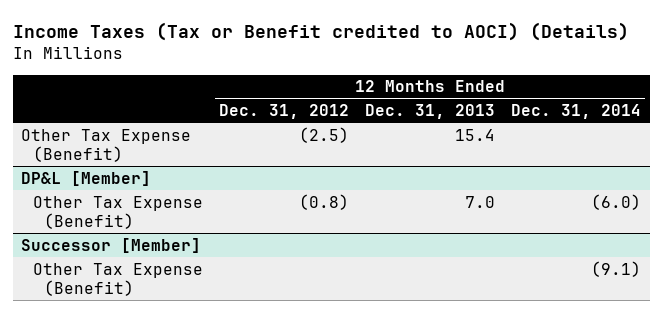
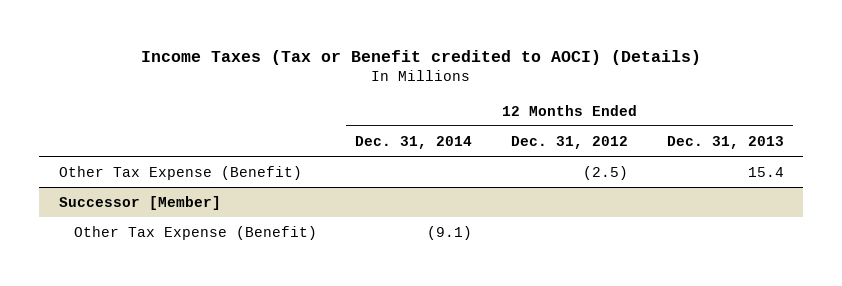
- | 12 Months Ended Dec. 31, 2012 | 12 Months Ended Dec. 31, 2013 | 12 Months Ended Dec. 31, 2014
+ | 12 Months Ended Dec. 31, 2014 | 12 Months Ended Dec. 31, 2012 | 12 Months Ended Dec. 31, 2013
- DP&L [Member]
- Other Tax Expense (Benefit) | (0.8) | 7.0 | (6.0)

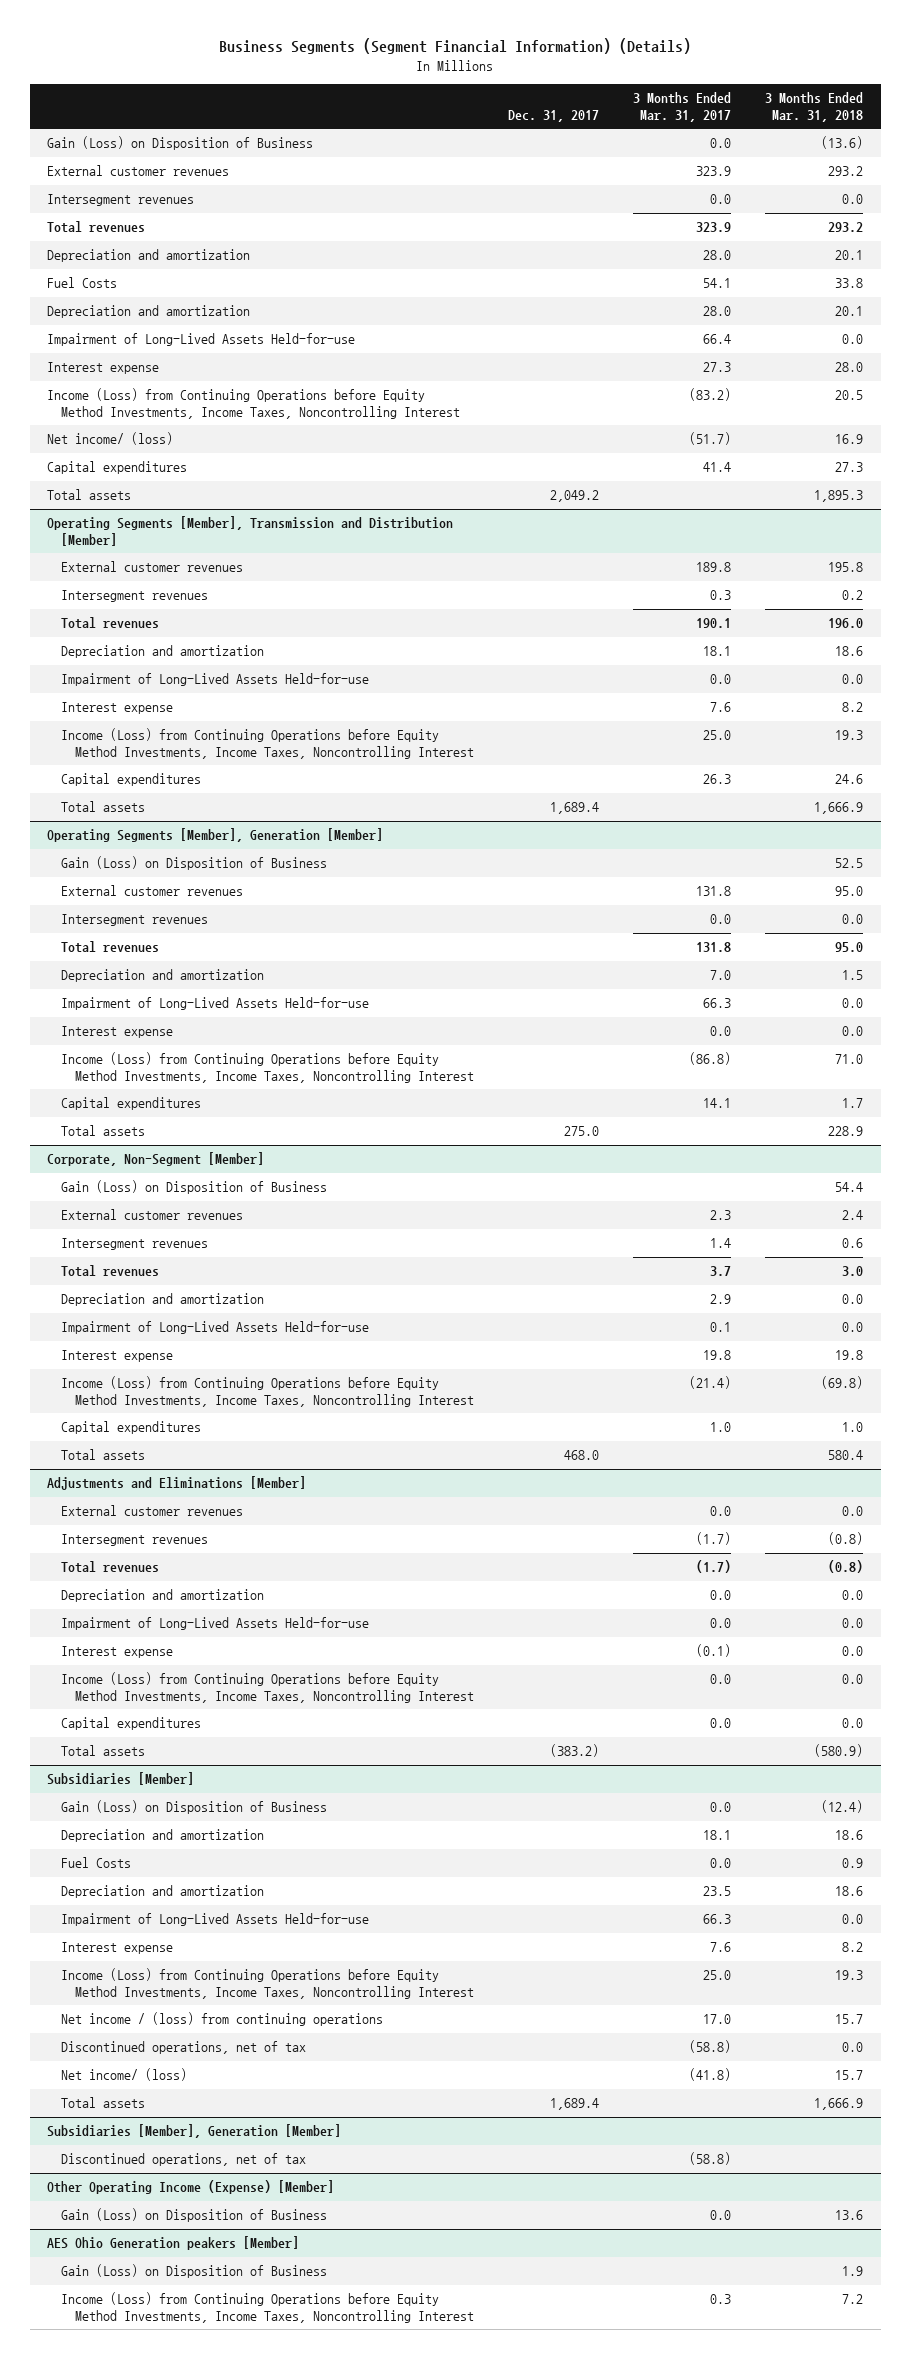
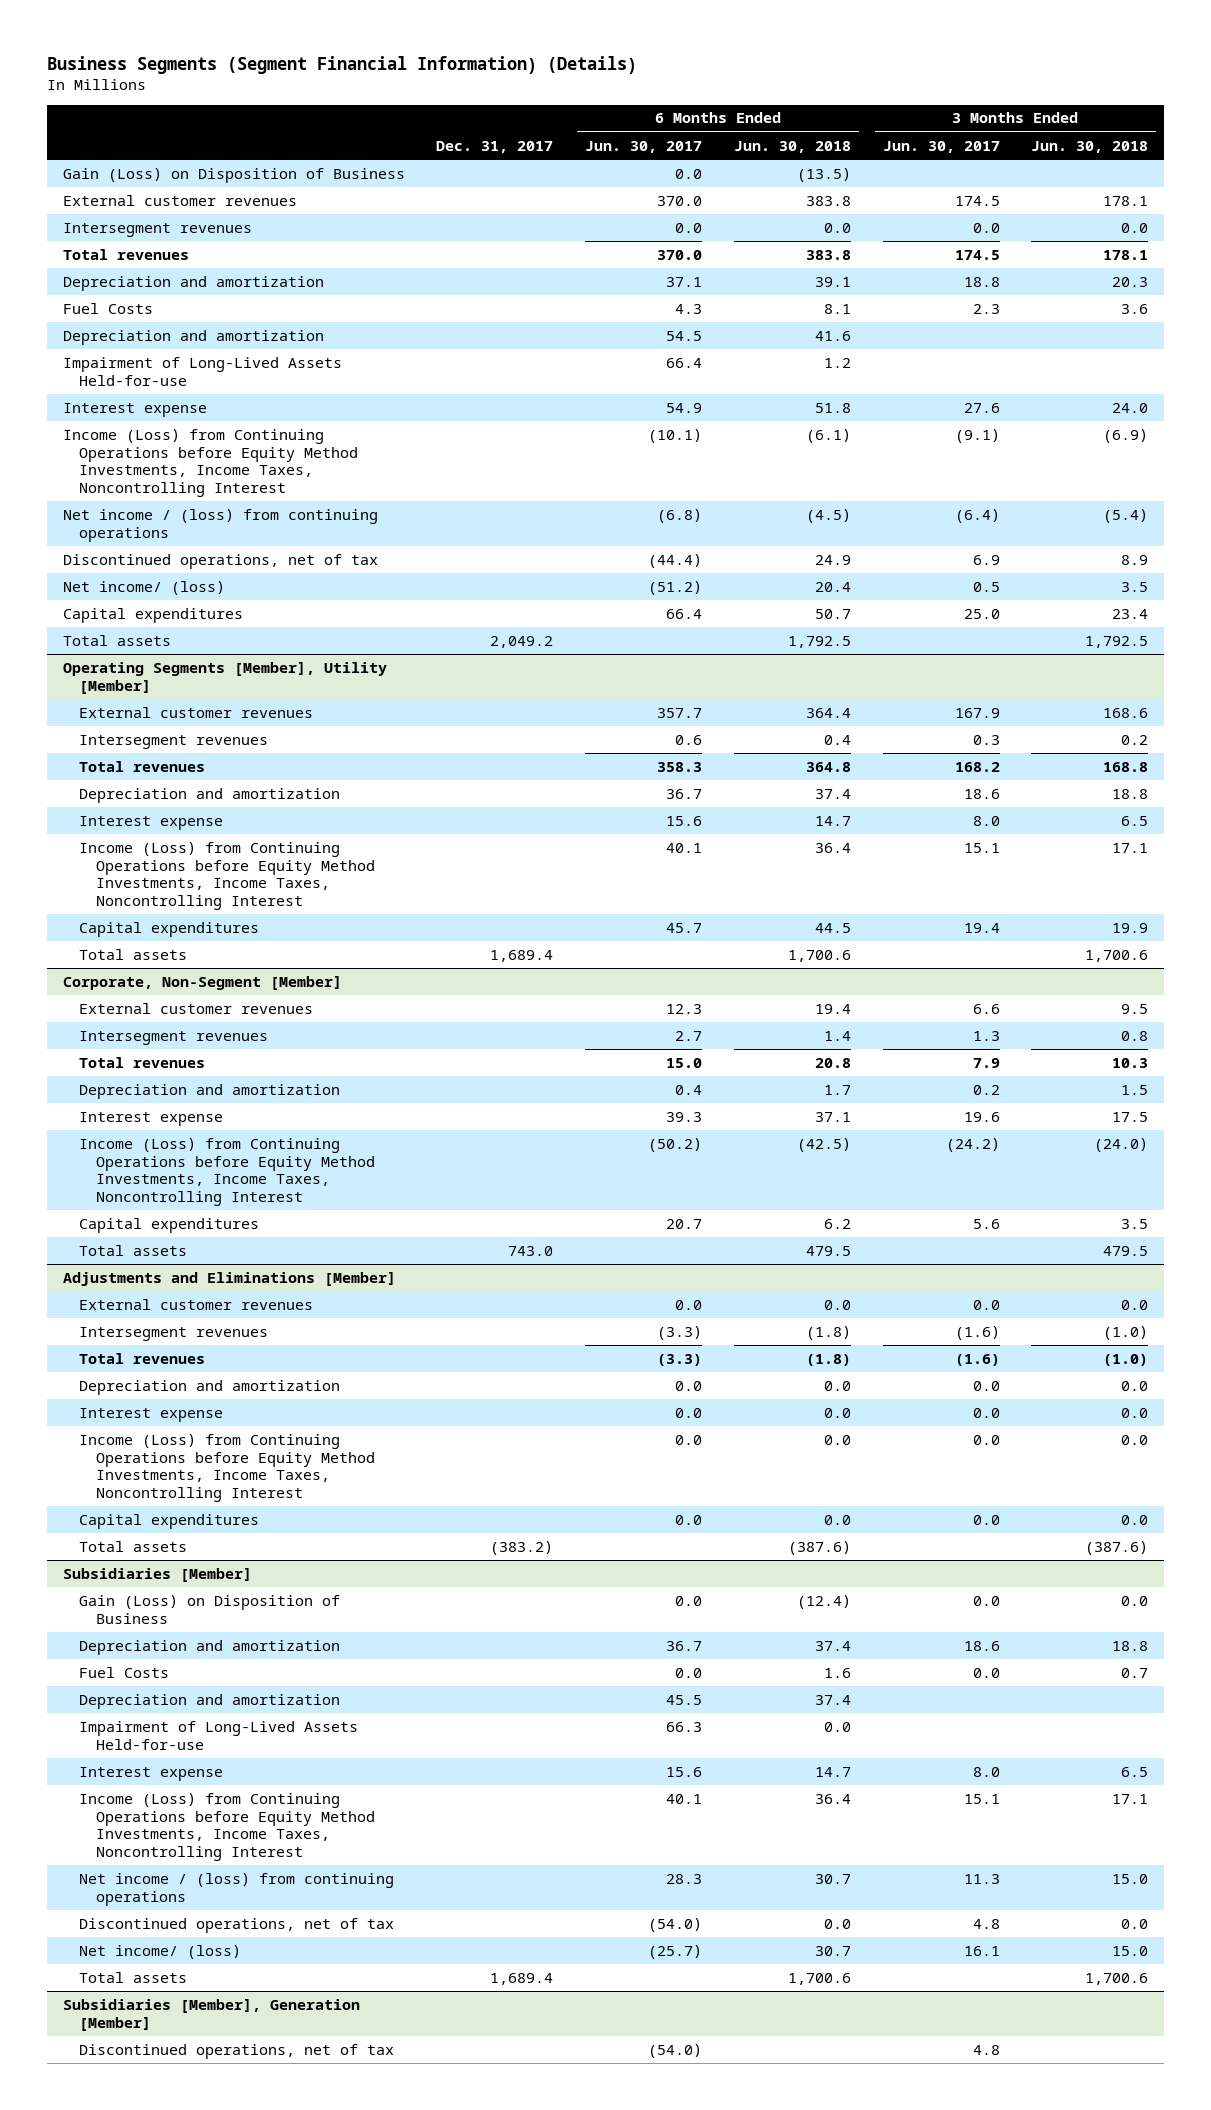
- | Dec. 31, 2017 | 3 Months Ended Mar. 31, 2017 | 3 Months Ended Mar. 31, 2018
+ | Dec. 31, 2017 | 6 Months Ended Jun. 30, 2017 | 6 Months Ended Jun. 30, 2018 | 3 Months Ended Jun. 30, 2017 | 3 Months Ended Jun. 30, 2018
+ Net income / (loss) from continuing operations | | (6.8) | (4.5) | (6.4) | (5.4)
+ Discontinued operations, net of tax | | (44.4) | 24.9 | 6.9 | 8.9
- Operating Segments [Member], Transmission and Distribution [Member]
+ Operating Segments [Member], Utility [Member]
- Impairment of Long-Lived Assets Held-for-use | | 0.0 | 0.0
- Operating Segments [Member], Generation [Member]
- Gain (Loss) on Disposition of Business | | | 52.5
- External customer revenues | | 131.8 | 95.0
- Intersegment revenues | | 0.0 | 0.0
- Total revenues | | 131.8 | 95.0
- Depreciation and amortization | | 7.0 | 1.5
- Impairment of Long-Lived Assets Held-for-use | | 66.3 | 0.0
- Interest expense | | 0.0 | 0.0
- Income (Loss) from Continuing Operations before Equity Method Investments, Income Taxes, Noncontrolling Interest | | (86.8) | 71.0
- Capital expenditures | | 14.1 | 1.7
- Total assets | 275.0 | | 228.9
@ Corporate, Non-Segment [Member]
- Gain (Loss) on Disposition of Business | | | 54.4
- Impairment of Long-Lived Assets Held-for-use | | 0.1 | 0.0
- Total assets | 468.0 | | 580.4
+ Total assets | 743.0 | | 479.5 | | 479.5
@ Adjustments and Eliminations [Member]
- Impairment of Long-Lived Assets Held-for-use | | 0.0 | 0.0
- Other Operating Income (Expense) [Member]
- Gain (Loss) on Disposition of Business | | 0.0 | 13.6
- AES Ohio Generation peakers [Member]
- Gain (Loss) on Disposition of Business | | | 1.9
- Income (Loss) from Continuing Operations before Equity Method Investments, Income Taxes, Noncontrolling Interest | | 0.3 | 7.2

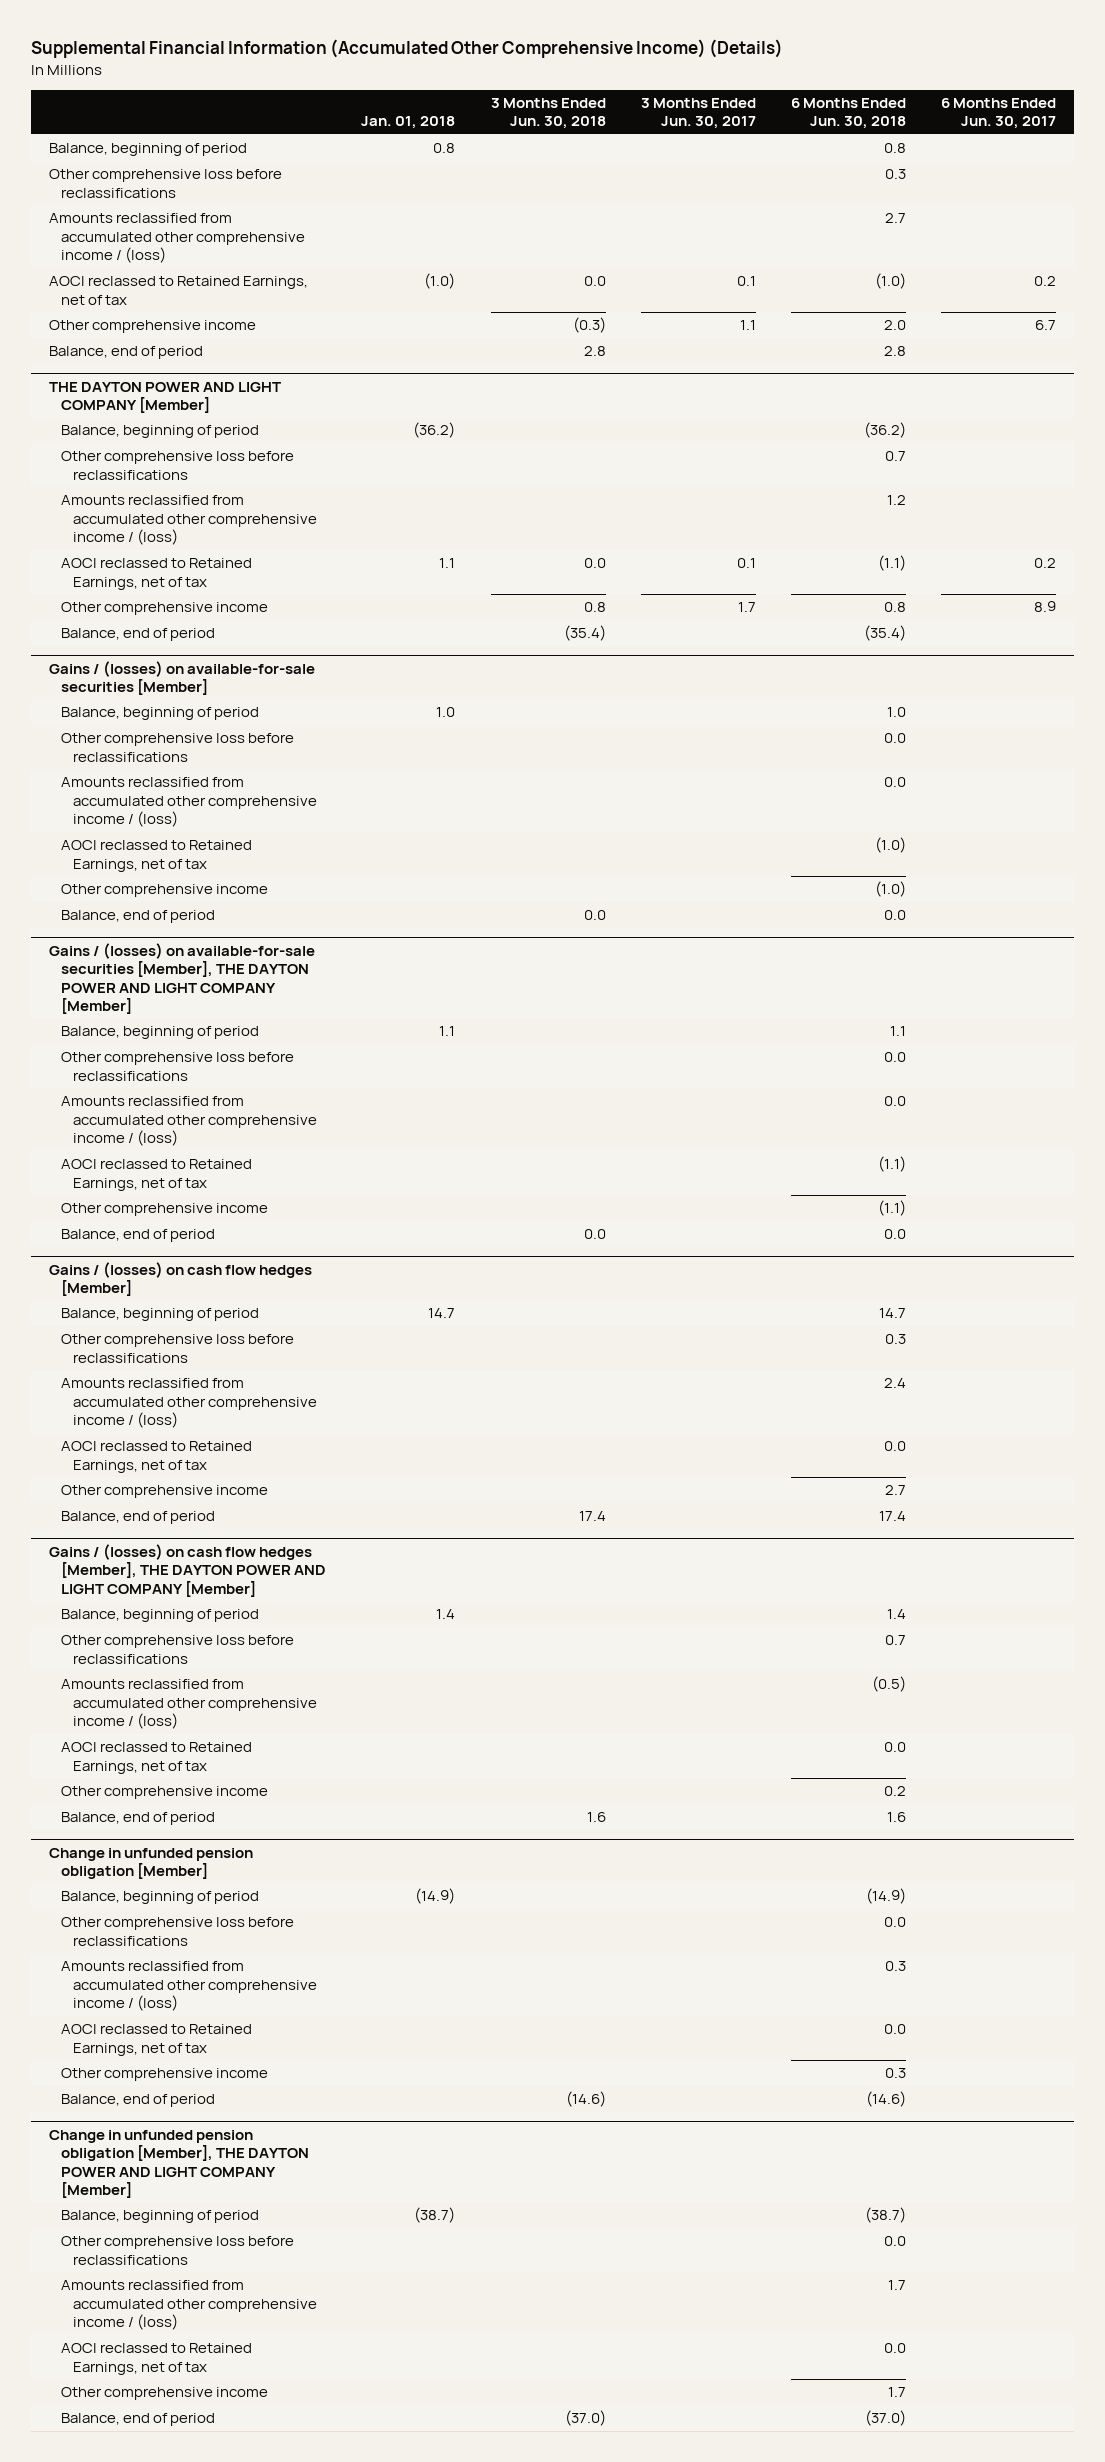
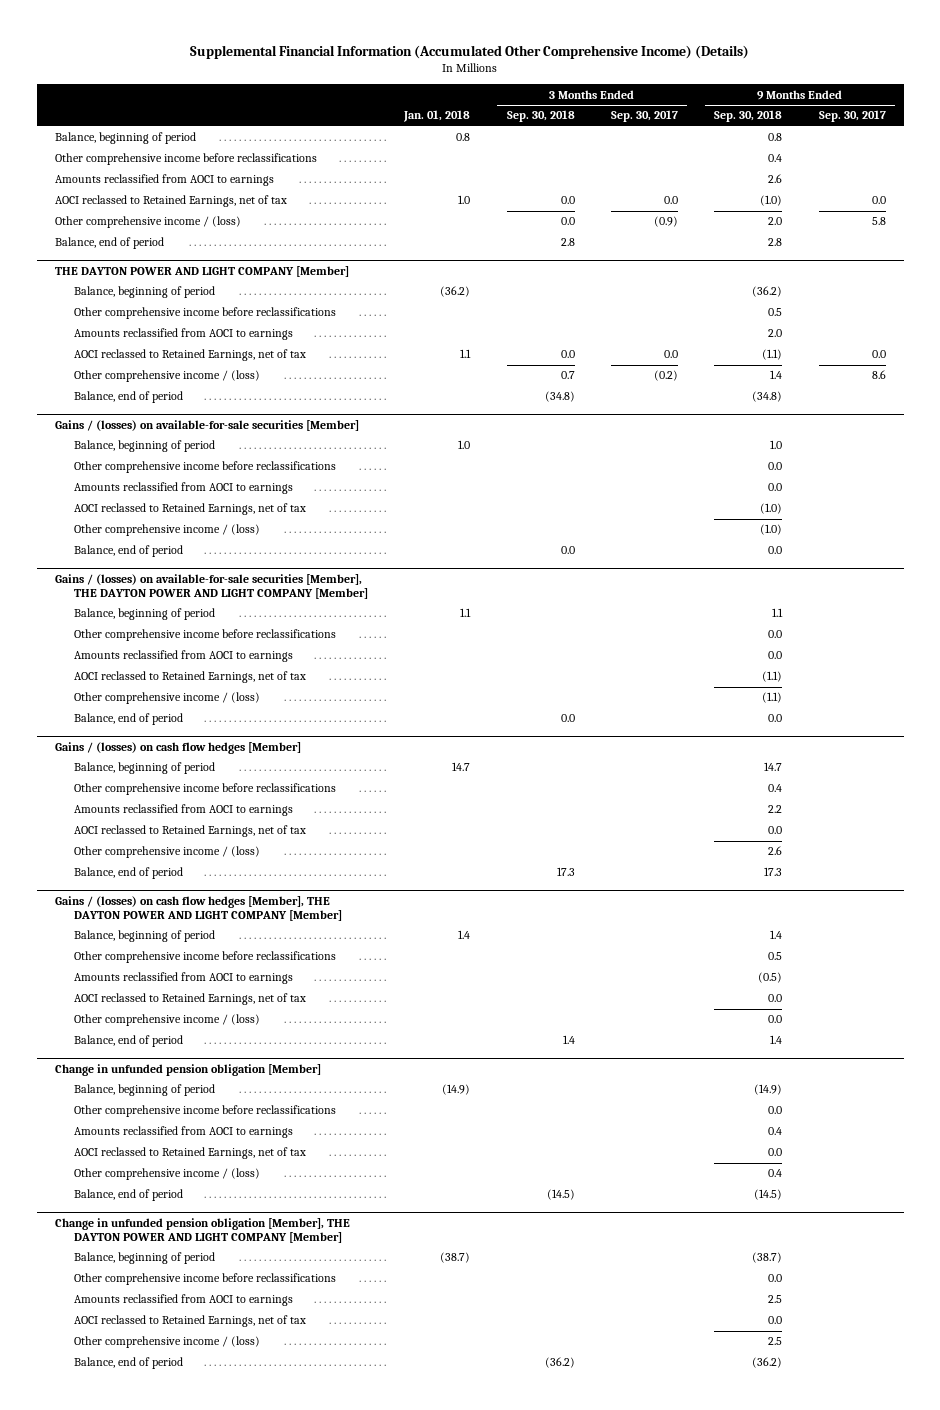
- | Jan. 01, 2018 | 3 Months Ended Jun. 30, 2018 | 3 Months Ended Jun. 30, 2017 | 6 Months Ended Jun. 30, 2018 | 6 Months Ended Jun. 30, 2017
+ | Jan. 01, 2018 | 3 Months Ended Sep. 30, 2018 | 3 Months Ended Sep. 30, 2017 | 9 Months Ended Sep. 30, 2018 | 9 Months Ended Sep. 30, 2017
- Other comprehensive loss before reclassifications | | | | 0.3 |
- Amounts reclassified from accumulated other comprehensive income / (loss) | | | | 2.7 |
- AOCI reclassed to Retained Earnings, net of tax | (1.0) | 0.0 | 0.1 | (1.0) | 0.2
- Other comprehensive income | | (0.3) | 1.1 | 2.0 | 6.7
+ Other comprehensive income before reclassifications | | | | 0.4 |
+ Amounts reclassified from AOCI to earnings | | | | 2.6 |
+ AOCI reclassed to Retained Earnings, net of tax | 1.0 | 0.0 | 0.0 | (1.0) | 0.0
+ Other comprehensive income / (loss) | | 0.0 | (0.9) | 2.0 | 5.8
@ THE DAYTON POWER AND LIGHT COMPANY [Member]
- Other comprehensive loss before reclassifications | | | | 0.7 |
- Amounts reclassified from accumulated other comprehensive income / (loss) | | | | 1.2 |
+ Other comprehensive income before reclassifications | | | | 0.5 |
+ Amounts reclassified from AOCI to earnings | | | | 2.0 |
- Other comprehensive income | | 0.8 | 1.7 | 0.8 | 8.9
+ Other comprehensive income / (loss) | | 0.7 | (0.2) | 1.4 | 8.6
@ Gains / (losses) on available-for-sale securities [Member]
- Other comprehensive loss before reclassifications | | | | 0.0 |
- Amounts reclassified from accumulated other comprehensive income / (loss) | | | | 0.0 |
+ Other comprehensive income before reclassifications | | | | 0.0 |
+ Amounts reclassified from AOCI to earnings | | | | 0.0 |
- Other comprehensive income | | | | (1.0) |
+ Other comprehensive income / (loss) | | | | (1.0) |
@ Gains / (losses) on available-for-sale securities [Member], THE DAYTON POWER AND LIGHT COMPANY [Member]
- Other comprehensive loss before reclassifications | | | | 0.0 |
- Amounts reclassified from accumulated other comprehensive income / (loss) | | | | 0.0 |
+ Other comprehensive income before reclassifications | | | | 0.0 |
+ Amounts reclassified from AOCI to earnings | | | | 0.0 |
- Other comprehensive income | | | | (1.1) |
+ Other comprehensive income / (loss) | | | | (1.1) |
@ Gains / (losses) on cash flow hedges [Member]
- Other comprehensive loss before reclassifications | | | | 0.3 |
- Amounts reclassified from accumulated other comprehensive income / (loss) | | | | 2.4 |
+ Other comprehensive income before reclassifications | | | | 0.4 |
+ Amounts reclassified from AOCI to earnings | | | | 2.2 |
- Other comprehensive income | | | | 2.7 |
+ Other comprehensive income / (loss) | | | | 2.6 |
@ Gains / (losses) on cash flow hedges [Member], THE DAYTON POWER AND LIGHT COMPANY [Member]
- Other comprehensive loss before reclassifications | | | | 0.7 |
- Amounts reclassified from accumulated other comprehensive income / (loss) | | | | (0.5) |
+ Other comprehensive income before reclassifications | | | | 0.5 |
+ Amounts reclassified from AOCI to earnings | | | | (0.5) |
- Other comprehensive income | | | | 0.2 |
+ Other comprehensive income / (loss) | | | | 0.0 |
@ Change in unfunded pension obligation [Member]
- Other comprehensive loss before reclassifications | | | | 0.0 |
- Amounts reclassified from accumulated other comprehensive income / (loss) | | | | 0.3 |
+ Other comprehensive income before reclassifications | | | | 0.0 |
+ Amounts reclassified from AOCI to earnings | | | | 0.4 |
- Other comprehensive income | | | | 0.3 |
+ Other comprehensive income / (loss) | | | | 0.4 |
@ Change in unfunded pension obligation [Member], THE DAYTON POWER AND LIGHT COMPANY [Member]
- Other comprehensive loss before reclassifications | | | | 0.0 |
- Amounts reclassified from accumulated other comprehensive income / (loss) | | | | 1.7 |
+ Other comprehensive income before reclassifications | | | | 0.0 |
+ Amounts reclassified from AOCI to earnings | | | | 2.5 |
- Other comprehensive income | | | | 1.7 |
+ Other comprehensive income / (loss) | | | | 2.5 |

